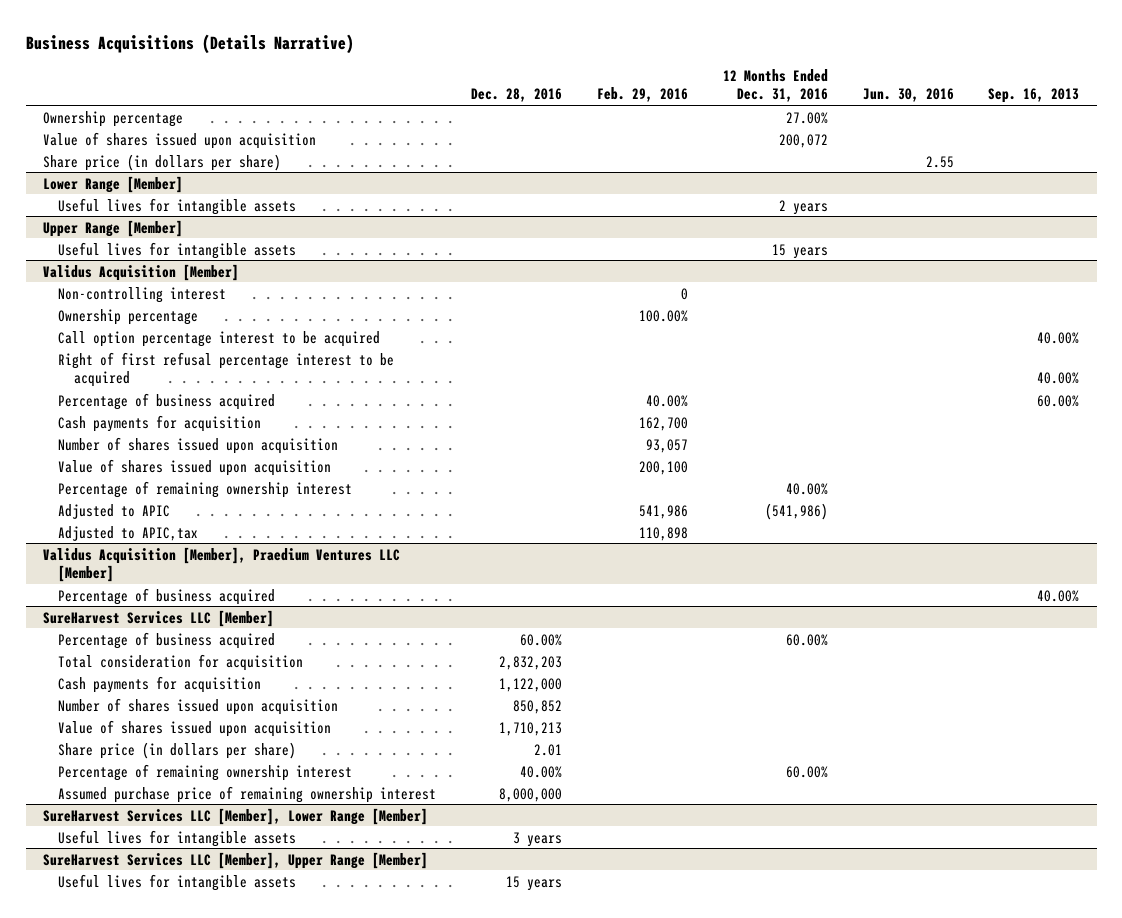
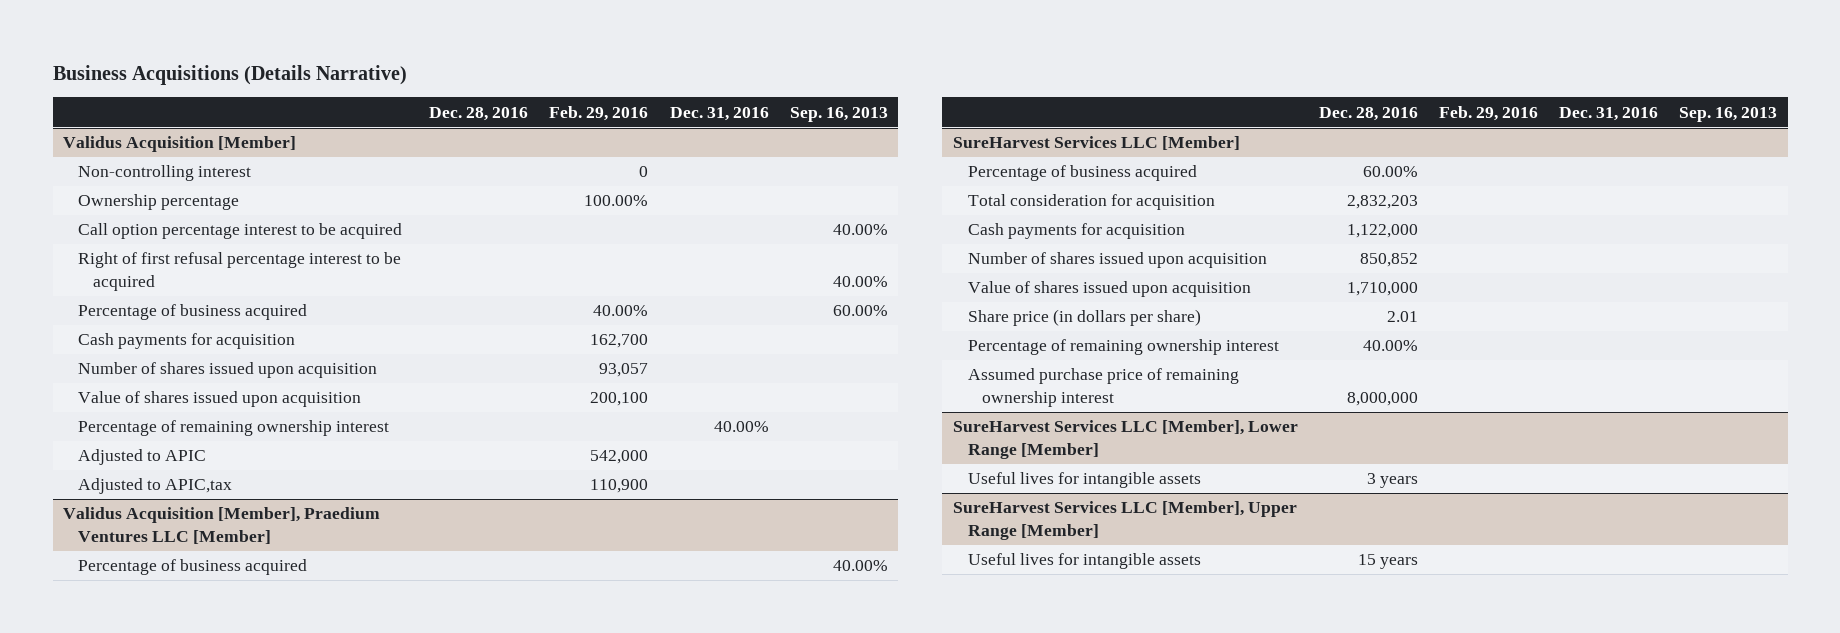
- | Dec. 28, 2016 | Feb. 29, 2016 | 12 Months Ended Dec. 31, 2016 | Jun. 30, 2016 | Sep. 16, 2013
+ | Dec. 28, 2016 | Feb. 29, 2016 | Dec. 31, 2016 | Sep. 16, 2013
- Ownership percentage | | | 27.00% | |
- Value of shares issued upon acquisition | | | 200,072 | |
- Share price (in dollars per share) | | | | 2.55 |
- Lower Range [Member]
- Useful lives for intangible assets | | | 2 years | |
- Upper Range [Member]
- Useful lives for intangible assets | | | 15 years | |
@ Validus Acquisition [Member]
- Adjusted to APIC | | 541,986 | (541,986) | |
- Adjusted to APIC,tax | | 110,898 | | |
+ Adjusted to APIC | | 542,000 | |
+ Adjusted to APIC,tax | | 110,900 | |
@ SureHarvest Services LLC [Member]
- Value of shares issued upon acquisition | 1,710,213 | | | |
+ Value of shares issued upon acquisition | 1,710,000 | | |

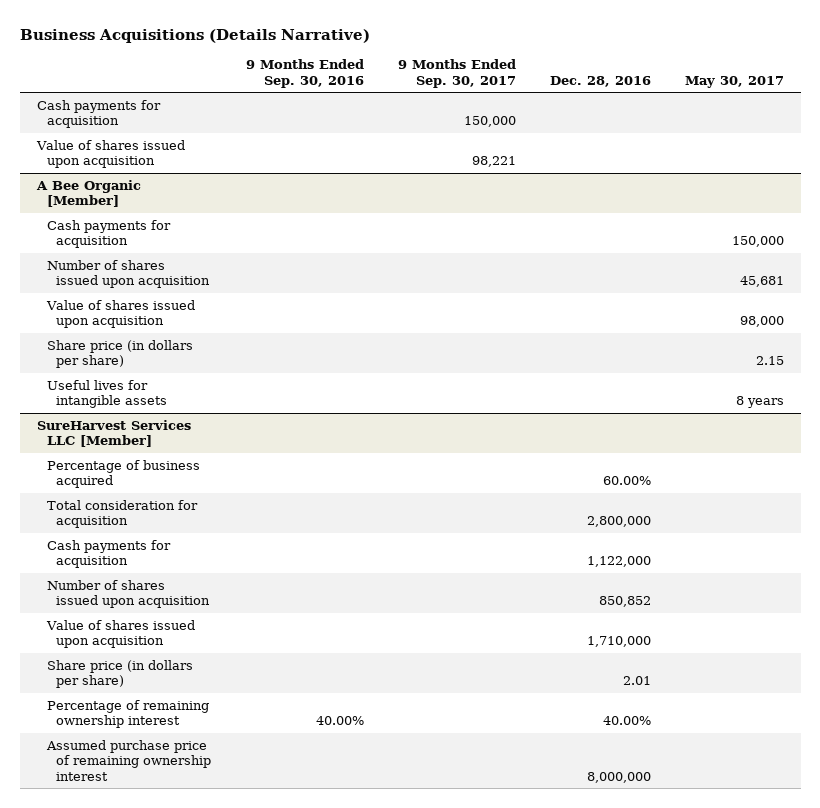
- | Dec. 28, 2016 | Feb. 29, 2016 | Dec. 31, 2016 | Sep. 16, 2013
+ | 9 Months Ended Sep. 30, 2016 | 9 Months Ended Sep. 30, 2017 | Dec. 28, 2016 | May 30, 2017
- Validus Acquisition [Member]
- Non-controlling interest | | 0 | |
- Ownership percentage | | 100.00% | |
- Call option percentage interest to be acquired | | | | 40.00%
- Right of first refusal percentage interest to be acquired | | | | 40.00%
- Percentage of business acquired | | 40.00% | | 60.00%
- Cash payments for acquisition | | 162,700 | |
- Number of shares issued upon acquisition | | 93,057 | |
- Value of shares issued upon acquisition | | 200,100 | |
- Percentage of remaining ownership interest | | | 40.00% |
- Adjusted to APIC | | 542,000 | |
- Adjusted to APIC,tax | | 110,900 | |
- Validus Acquisition [Member], Praedium Ventures LLC [Member]
- Percentage of business acquired | | | | 40.00%
+ Cash payments for acquisition | | 150,000 | |
+ Value of shares issued upon acquisition | | 98,221 | |
+ A Bee Organic [Member]
+ Cash payments for acquisition | | | | 150,000
+ Number of shares issued upon acquisition | | | | 45,681
+ Value of shares issued upon acquisition | | | | 98,000
+ Share price (in dollars per share) | | | | 2.15
+ Useful lives for intangible assets | | | | 8 years
@ SureHarvest Services LLC [Member]
- Total consideration for acquisition | 2,832,203 | | |
+ Total consideration for acquisition | | | 2,800,000 |
- SureHarvest Services LLC [Member], Lower Range [Member]
- Useful lives for intangible assets | 3 years | | |
- SureHarvest Services LLC [Member], Upper Range [Member]
- Useful lives for intangible assets | 15 years | | |

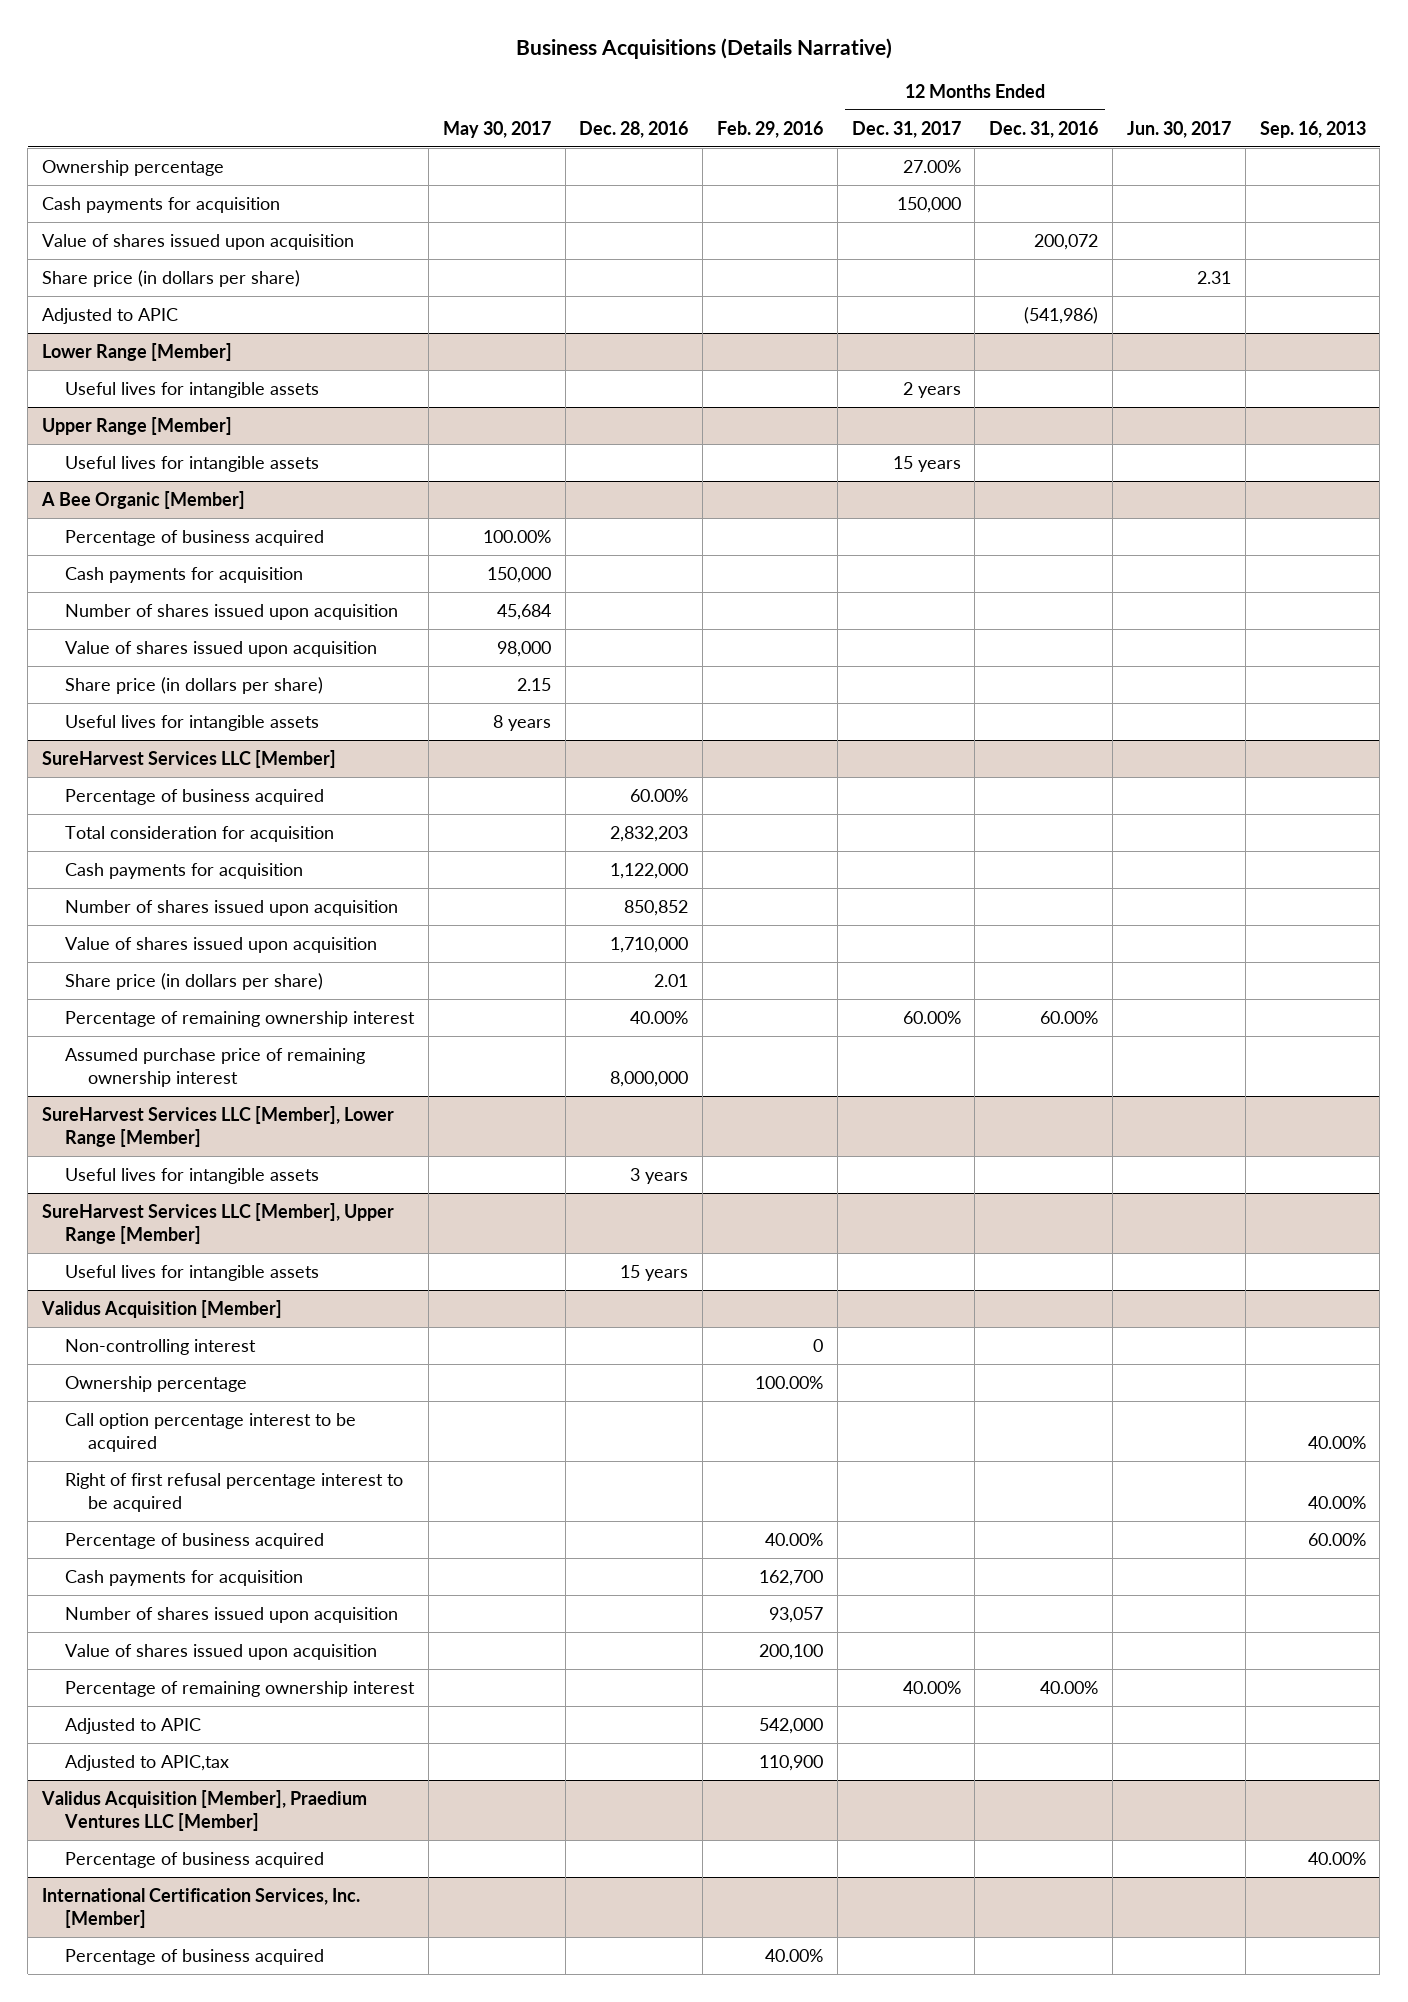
- | 9 Months Ended Sep. 30, 2016 | 9 Months Ended Sep. 30, 2017 | Dec. 28, 2016 | May 30, 2017
+ | May 30, 2017 | Dec. 28, 2016 | Feb. 29, 2016 | 12 Months Ended Dec. 31, 2017 | 12 Months Ended Dec. 31, 2016 | Jun. 30, 2017 | Sep. 16, 2013
+ Ownership percentage | | | | 27.00% | | |
+ Share price (in dollars per share) | | | | | | 2.31 |
+ Adjusted to APIC | | | | | (541,986) | |
+ Lower Range [Member]
+ Useful lives for intangible assets | | | | 2 years | | |
+ Upper Range [Member]
+ Useful lives for intangible assets | | | | 15 years | | |
@ A Bee Organic [Member]
+ Percentage of business acquired | 100.00% | | | | | |
- Number of shares issued upon acquisition | | | | 45,681
+ Number of shares issued upon acquisition | 45,684 | | | | | |
@ SureHarvest Services LLC [Member]
- Total consideration for acquisition | | | 2,800,000 |
+ Total consideration for acquisition | | 2,832,203 | | | | |
+ SureHarvest Services LLC [Member], Lower Range [Member]
+ Useful lives for intangible assets | | 3 years | | | | |
+ SureHarvest Services LLC [Member], Upper Range [Member]
+ Useful lives for intangible assets | | 15 years | | | | |
+ Validus Acquisition [Member]
+ Non-controlling interest | | | 0 | | | |
+ Ownership percentage | | | 100.00% | | | |
+ Call option percentage interest to be acquired | | | | | | | 40.00%
+ Right of first refusal percentage interest to be acquired | | | | | | | 40.00%
+ Percentage of business acquired | | | 40.00% | | | | 60.00%
+ Cash payments for acquisition | | | 162,700 | | | |
+ Number of shares issued upon acquisition | | | 93,057 | | | |
+ Value of shares issued upon acquisition | | | 200,100 | | | |
+ Percentage of remaining ownership interest | | | | 40.00% | 40.00% | |
+ Adjusted to APIC | | | 542,000 | | | |
+ Adjusted to APIC,tax | | | 110,900 | | | |
+ Validus Acquisition [Member], Praedium Ventures LLC [Member]
+ Percentage of business acquired | | | | | | | 40.00%
+ International Certification Services, Inc. [Member]
+ Percentage of business acquired | | | 40.00% | | | |

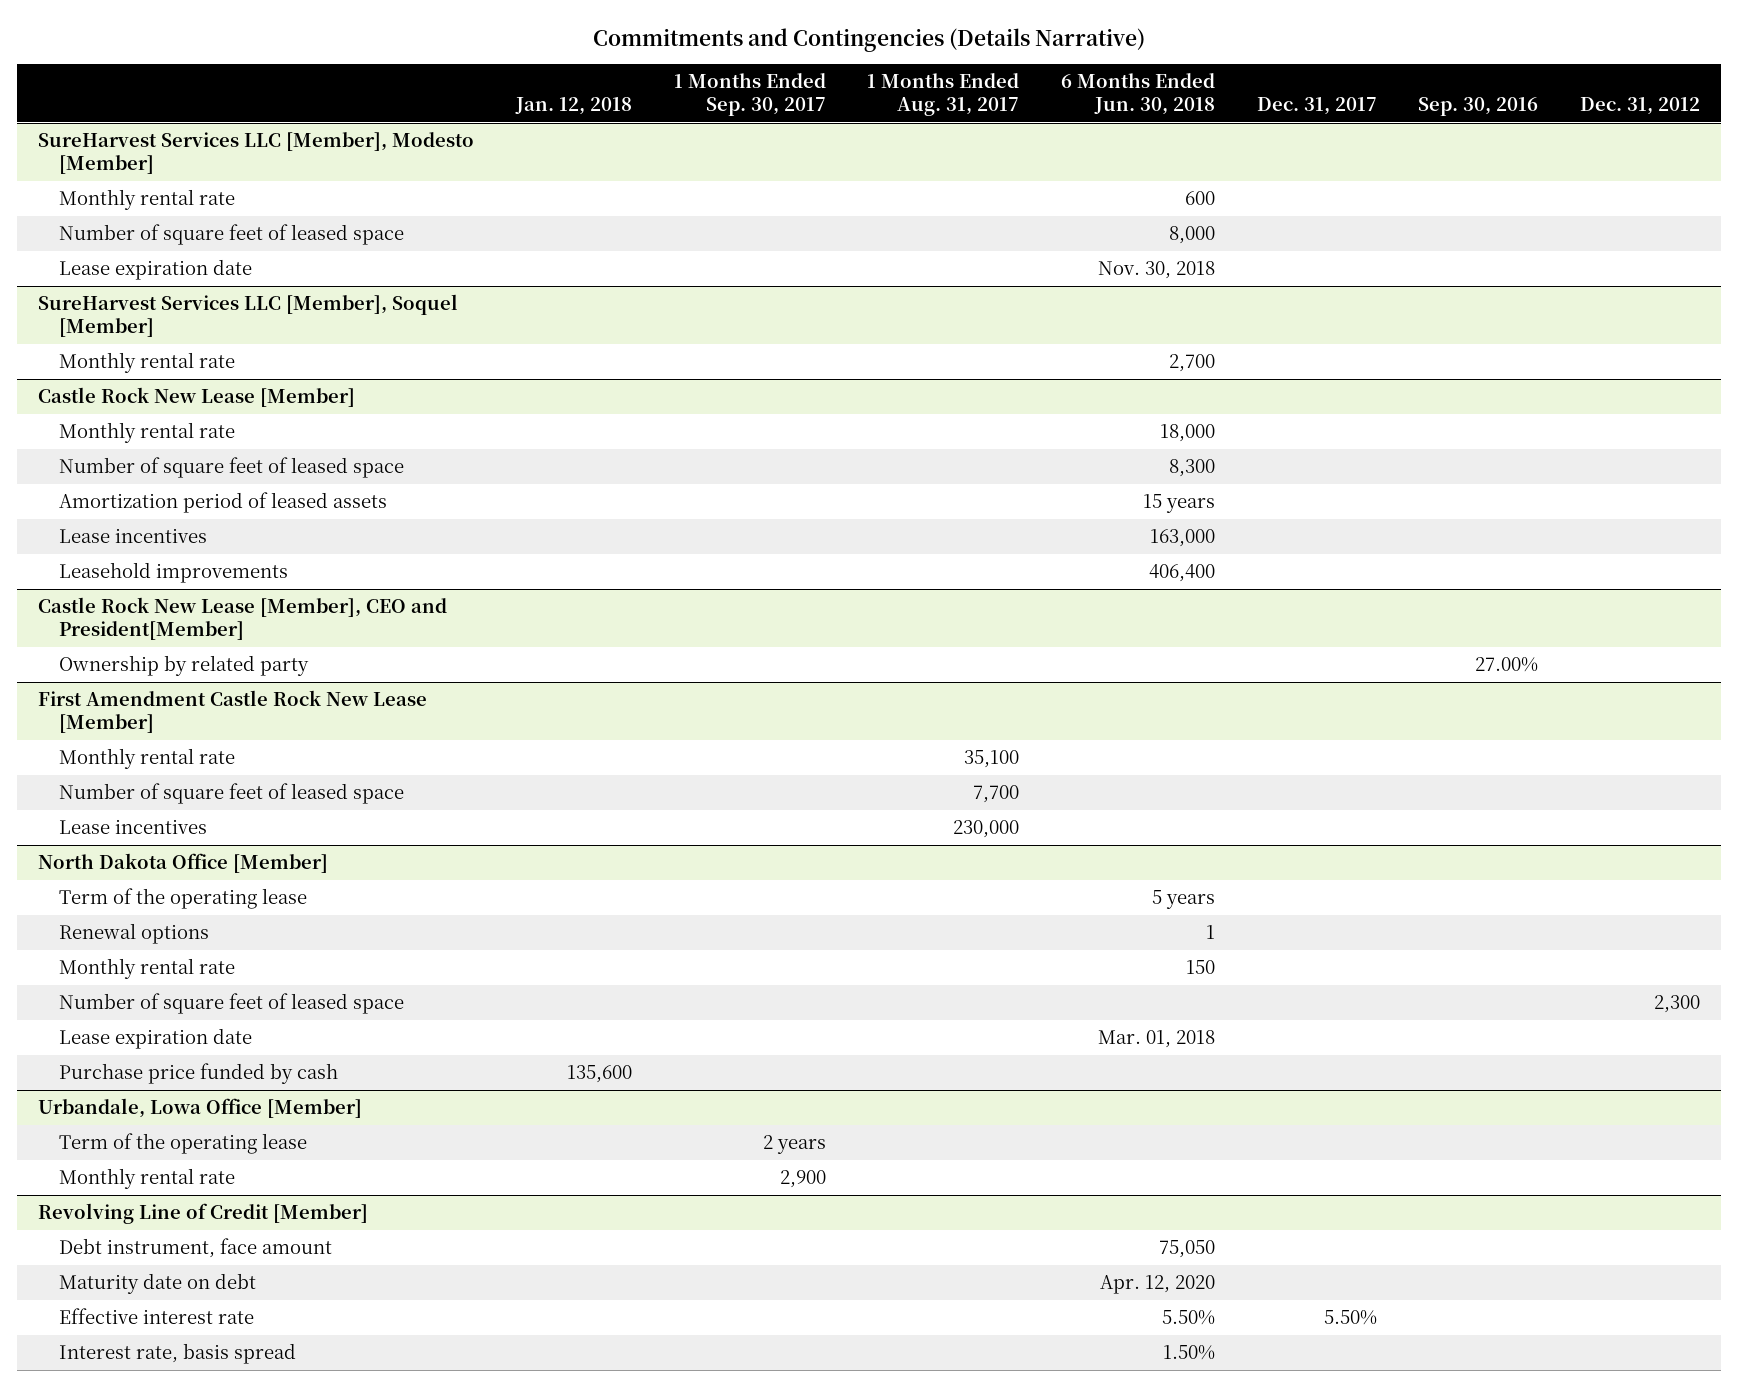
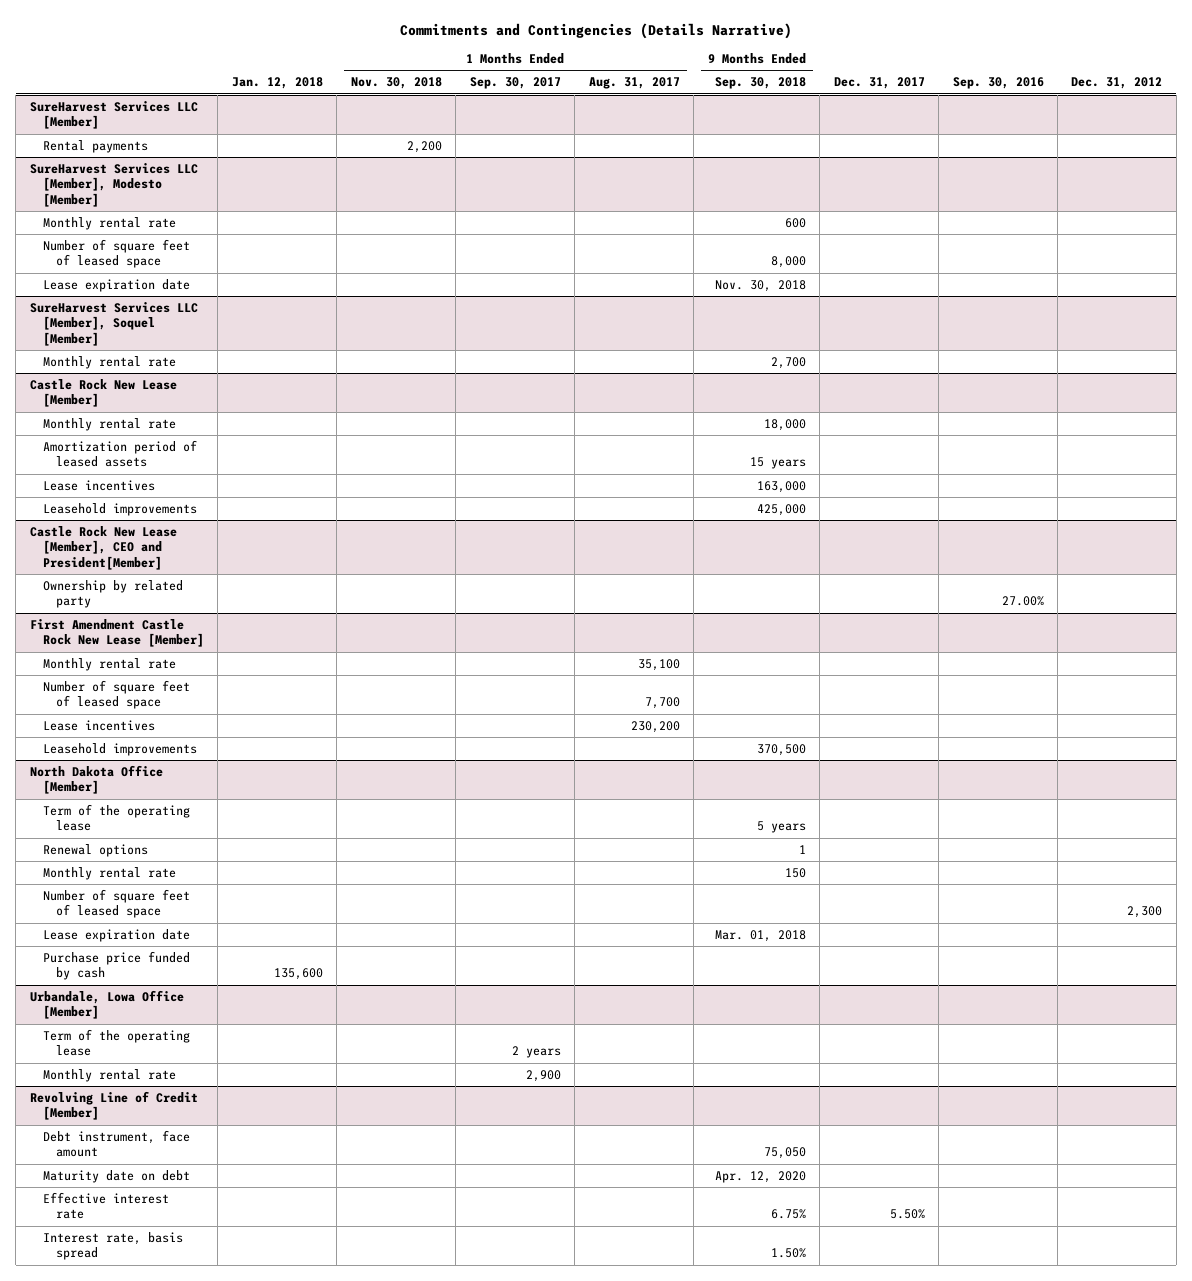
- | Jan. 12, 2018 | 1 Months Ended Sep. 30, 2017 | 1 Months Ended Aug. 31, 2017 | 6 Months Ended Jun. 30, 2018 | Dec. 31, 2017 | Sep. 30, 2016 | Dec. 31, 2012
+ | Jan. 12, 2018 | 1 Months Ended Nov. 30, 2018 | 1 Months Ended Sep. 30, 2017 | 1 Months Ended Aug. 31, 2017 | 9 Months Ended Sep. 30, 2018 | Dec. 31, 2017 | Sep. 30, 2016 | Dec. 31, 2012
+ SureHarvest Services LLC [Member]
+ Rental payments | | 2,200 | | | | | |
@ Castle Rock New Lease [Member]
- Number of square feet of leased space | | | | 8,300 | | |
@ First Amendment Castle Rock New Lease [Member]
- Lease incentives | | | 230,000 | | | |
+ Lease incentives | | | | 230,200 | | | |
+ Leasehold improvements | | | | | 370,500 | | |

